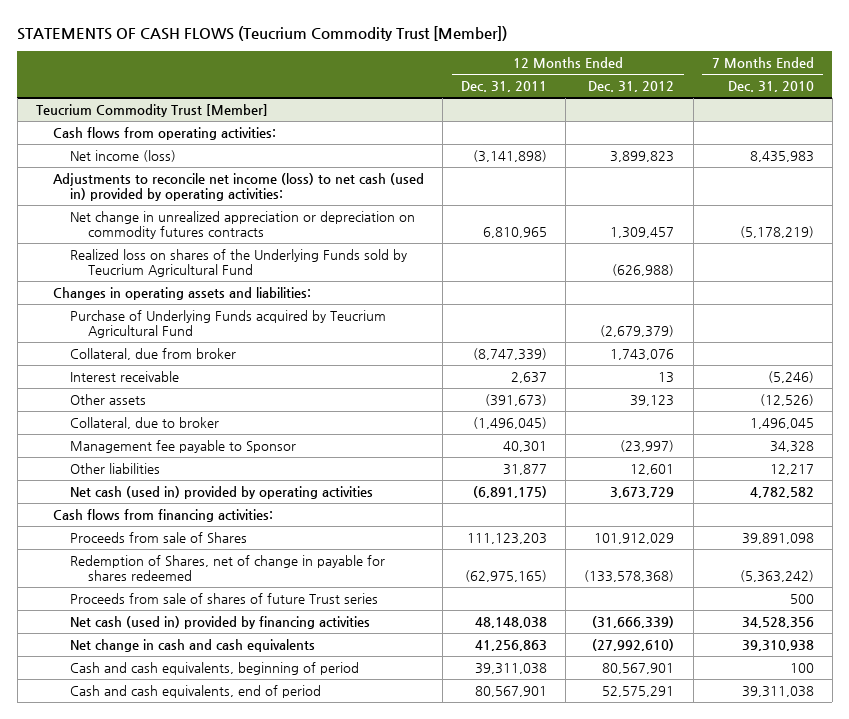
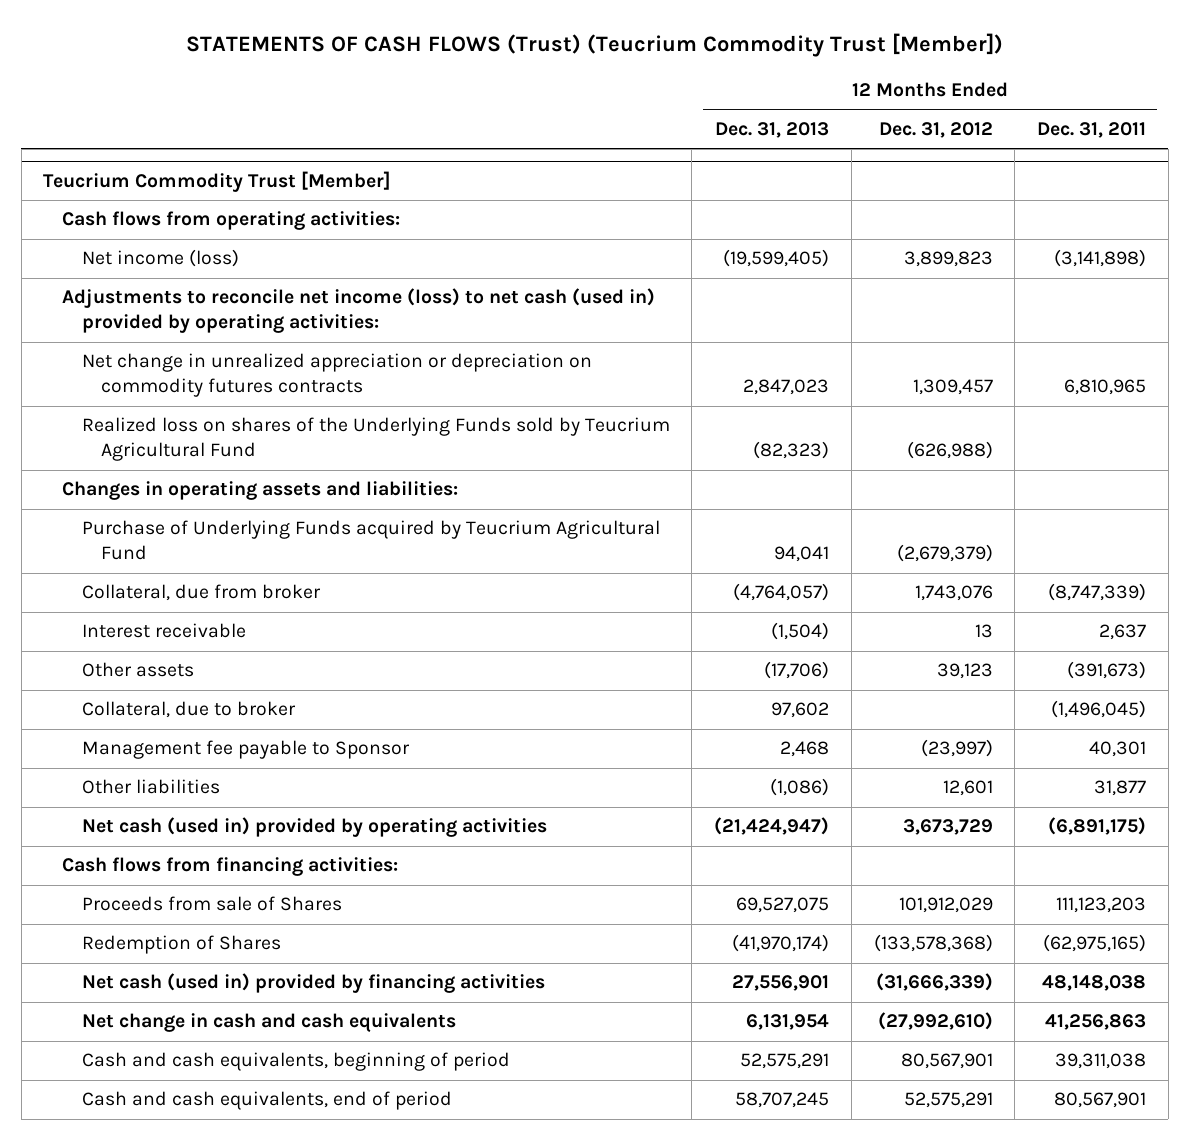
- STATEMENTS OF CASH FLOWS (Teucrium Commodity Trust [Member])
+ STATEMENTS OF CASH FLOWS (Trust) (Teucrium Commodity Trust [Member])
- | 12 Months Ended Dec. 31, 2011 | 12 Months Ended Dec. 31, 2012 | 7 Months Ended Dec. 31, 2010
+ | 12 Months Ended Dec. 31, 2013 | 12 Months Ended Dec. 31, 2012 | 12 Months Ended Dec. 31, 2011
@ Teucrium Commodity Trust [Member]
- Redemption of Shares, net of change in payable for shares redeemed | (62,975,165) | (133,578,368) | (5,363,242)
- Proceeds from sale of shares of future Trust series | | | 500
+ Redemption of Shares | (41,970,174) | (133,578,368) | (62,975,165)

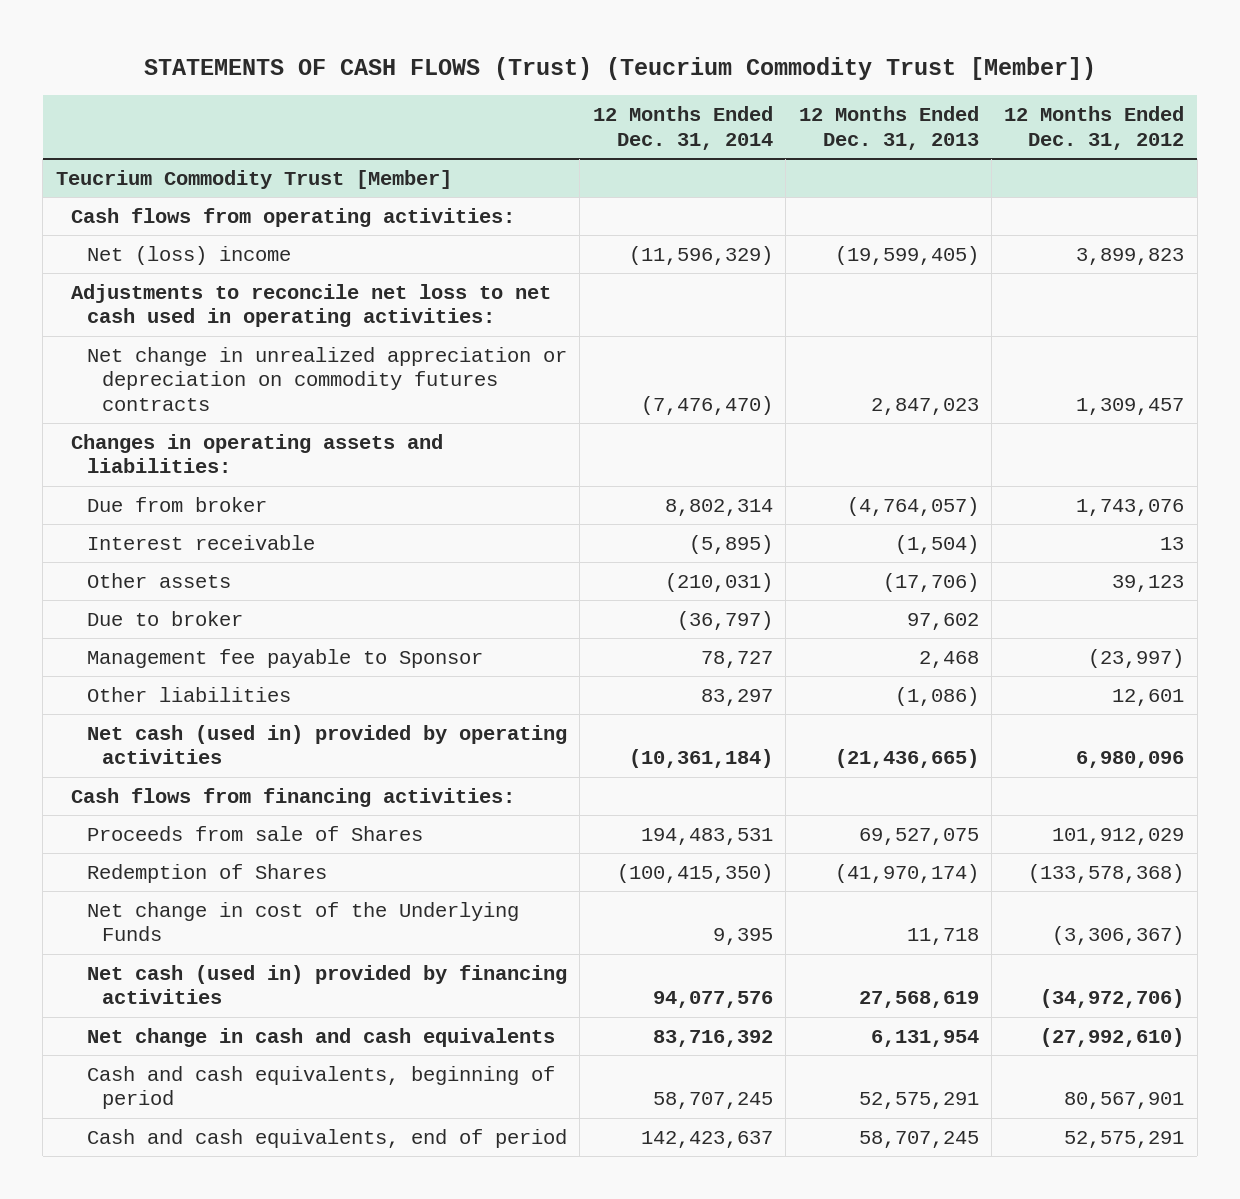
- | 12 Months Ended Dec. 31, 2013 | 12 Months Ended Dec. 31, 2012 | 12 Months Ended Dec. 31, 2011
+ | 12 Months Ended Dec. 31, 2014 | 12 Months Ended Dec. 31, 2013 | 12 Months Ended Dec. 31, 2012
@ Teucrium Commodity Trust [Member]
- Net income (loss) | (19,599,405) | 3,899,823 | (3,141,898)
- Adjustments to reconcile net income (loss) to net cash (used in) provided by operating activities:
+ Net (loss) income | (11,596,329) | (19,599,405) | 3,899,823
+ Adjustments to reconcile net loss to net cash used in operating activities:
- Realized loss on shares of the Underlying Funds sold by Teucrium Agricultural Fund | (82,323) | (626,988) |
- Purchase of Underlying Funds acquired by Teucrium Agricultural Fund | 94,041 | (2,679,379) |
- Collateral, due from broker | (4,764,057) | 1,743,076 | (8,747,339)
+ Due from broker | 8,802,314 | (4,764,057) | 1,743,076
- Collateral, due to broker | 97,602 | | (1,496,045)
+ Due to broker | (36,797) | 97,602 |
- Net cash (used in) provided by operating activities | (21,424,947) | 3,673,729 | (6,891,175)
+ Net cash (used in) provided by operating activities | (10,361,184) | (21,436,665) | 6,980,096
- Net cash (used in) provided by financing activities | 27,556,901 | (31,666,339) | 48,148,038
+ Net change in cost of the Underlying Funds | 9,395 | 11,718 | (3,306,367)
+ Net cash (used in) provided by financing activities | 94,077,576 | 27,568,619 | (34,972,706)

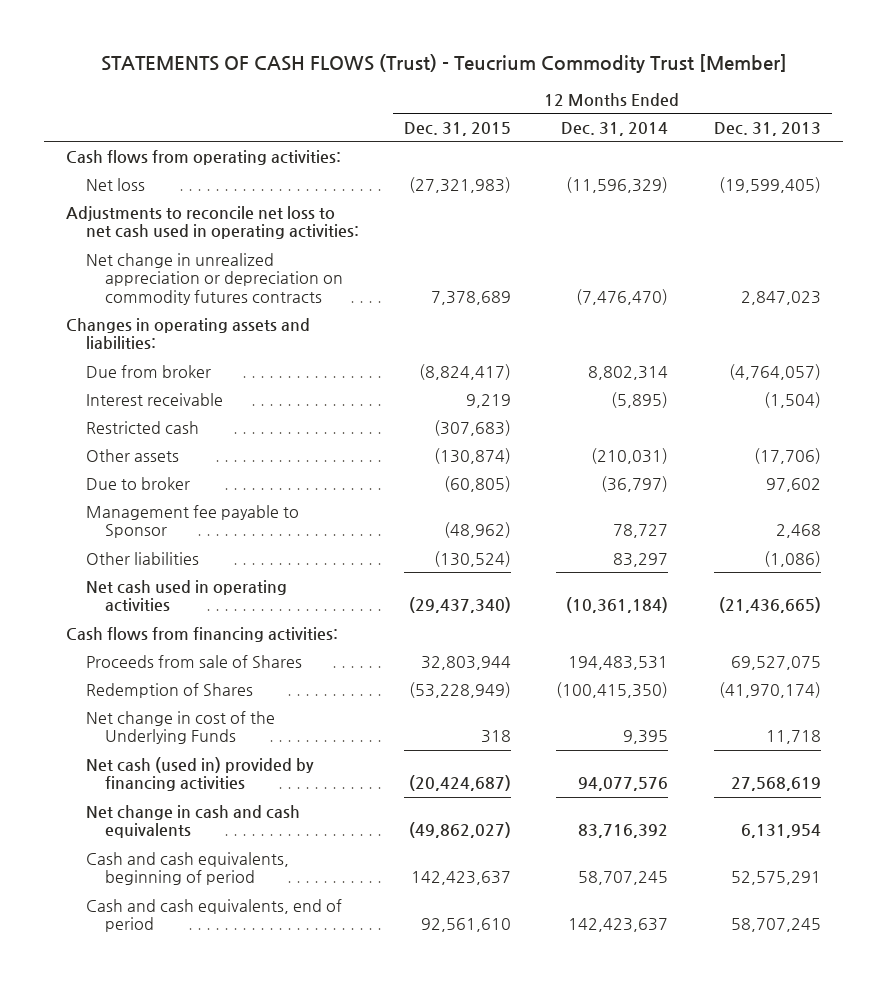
- STATEMENTS OF CASH FLOWS (Trust) (Teucrium Commodity Trust [Member])
+ STATEMENTS OF CASH FLOWS (Trust) - Teucrium Commodity Trust [Member]
- | 12 Months Ended Dec. 31, 2014 | 12 Months Ended Dec. 31, 2013 | 12 Months Ended Dec. 31, 2012
+ | 12 Months Ended Dec. 31, 2015 | 12 Months Ended Dec. 31, 2014 | 12 Months Ended Dec. 31, 2013
- Teucrium Commodity Trust [Member]
- Net (loss) income | (11,596,329) | (19,599,405) | 3,899,823
+ Net loss | (27,321,983) | (11,596,329) | (19,599,405)
+ Restricted cash | (307,683) | |
- Net cash (used in) provided by operating activities | (10,361,184) | (21,436,665) | 6,980,096
+ Net cash used in operating activities | (29,437,340) | (10,361,184) | (21,436,665)

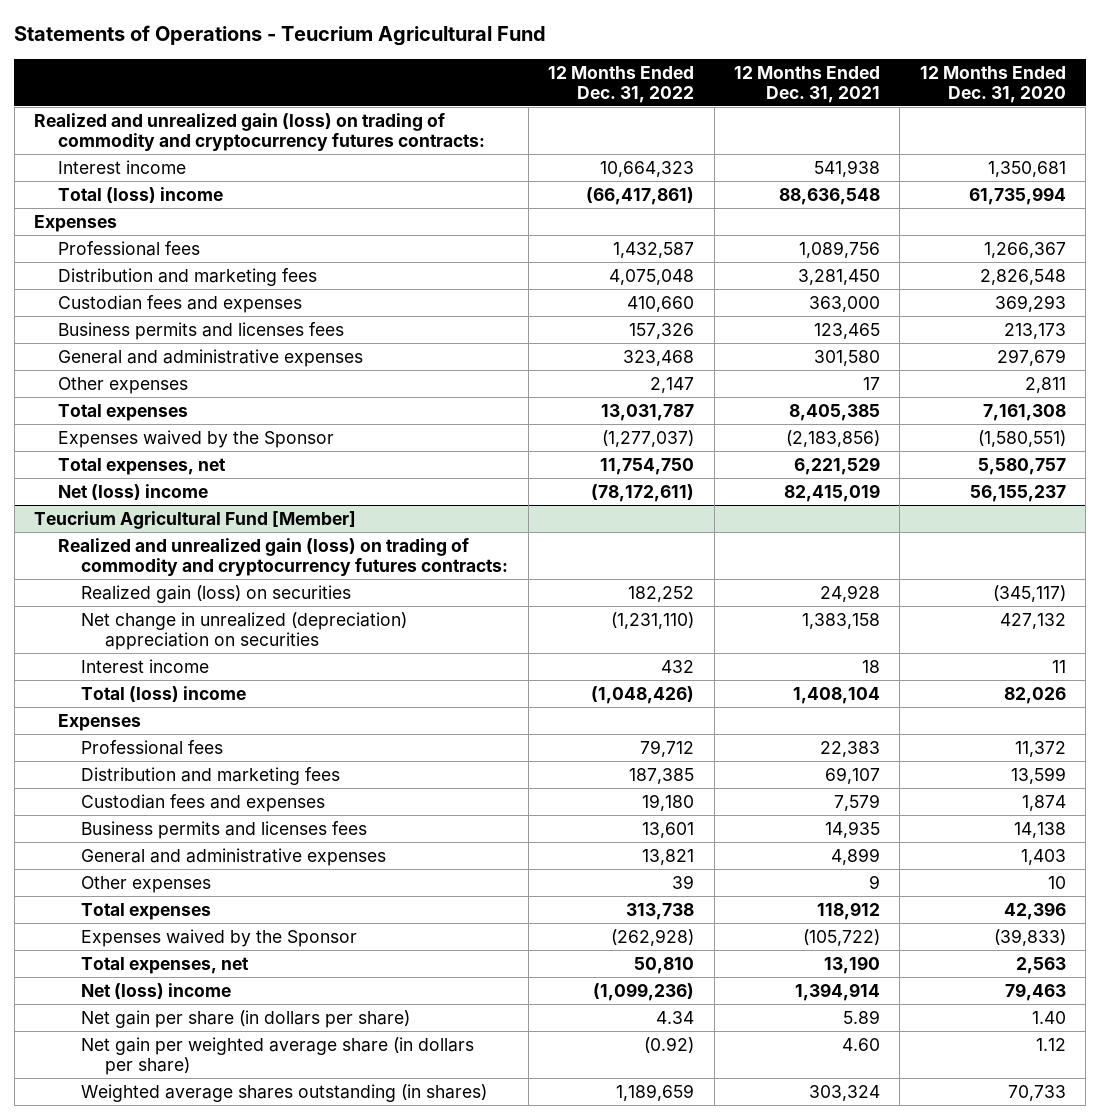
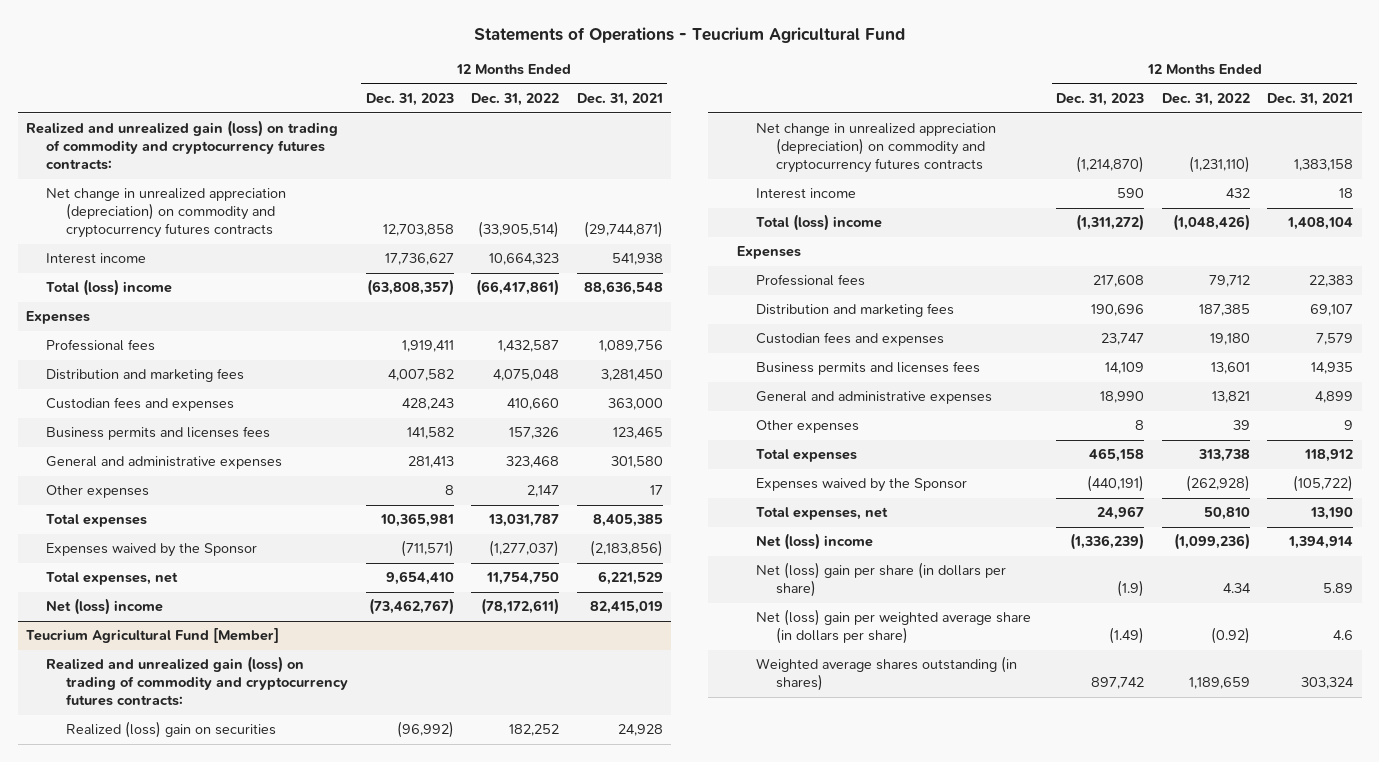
- | 12 Months Ended Dec. 31, 2022 | 12 Months Ended Dec. 31, 2021 | 12 Months Ended Dec. 31, 2020
+ | 12 Months Ended Dec. 31, 2023 | 12 Months Ended Dec. 31, 2022 | 12 Months Ended Dec. 31, 2021
+ Net change in unrealized appreciation (depreciation) on commodity and cryptocurrency futures contracts | 12,703,858 | (33,905,514) | (29,744,871)
@ Teucrium Agricultural Fund [Member]
- Realized gain (loss) on securities | 182,252 | 24,928 | (345,117)
- Net change in unrealized (depreciation) appreciation on securities | (1,231,110) | 1,383,158 | 427,132
+ Realized (loss) gain on securities | (96,992) | 182,252 | 24,928
+ Net change in unrealized appreciation (depreciation) on commodity and cryptocurrency futures contracts | (1,214,870) | (1,231,110) | 1,383,158
- Net gain per share (in dollars per share) | 4.34 | 5.89 | 1.40
- Net gain per weighted average share (in dollars per share) | (0.92) | 4.60 | 1.12
+ Net (loss) gain per share (in dollars per share) | (1.9) | 4.34 | 5.89
+ Net (loss) gain per weighted average share (in dollars per share) | (1.49) | (0.92) | 4.6

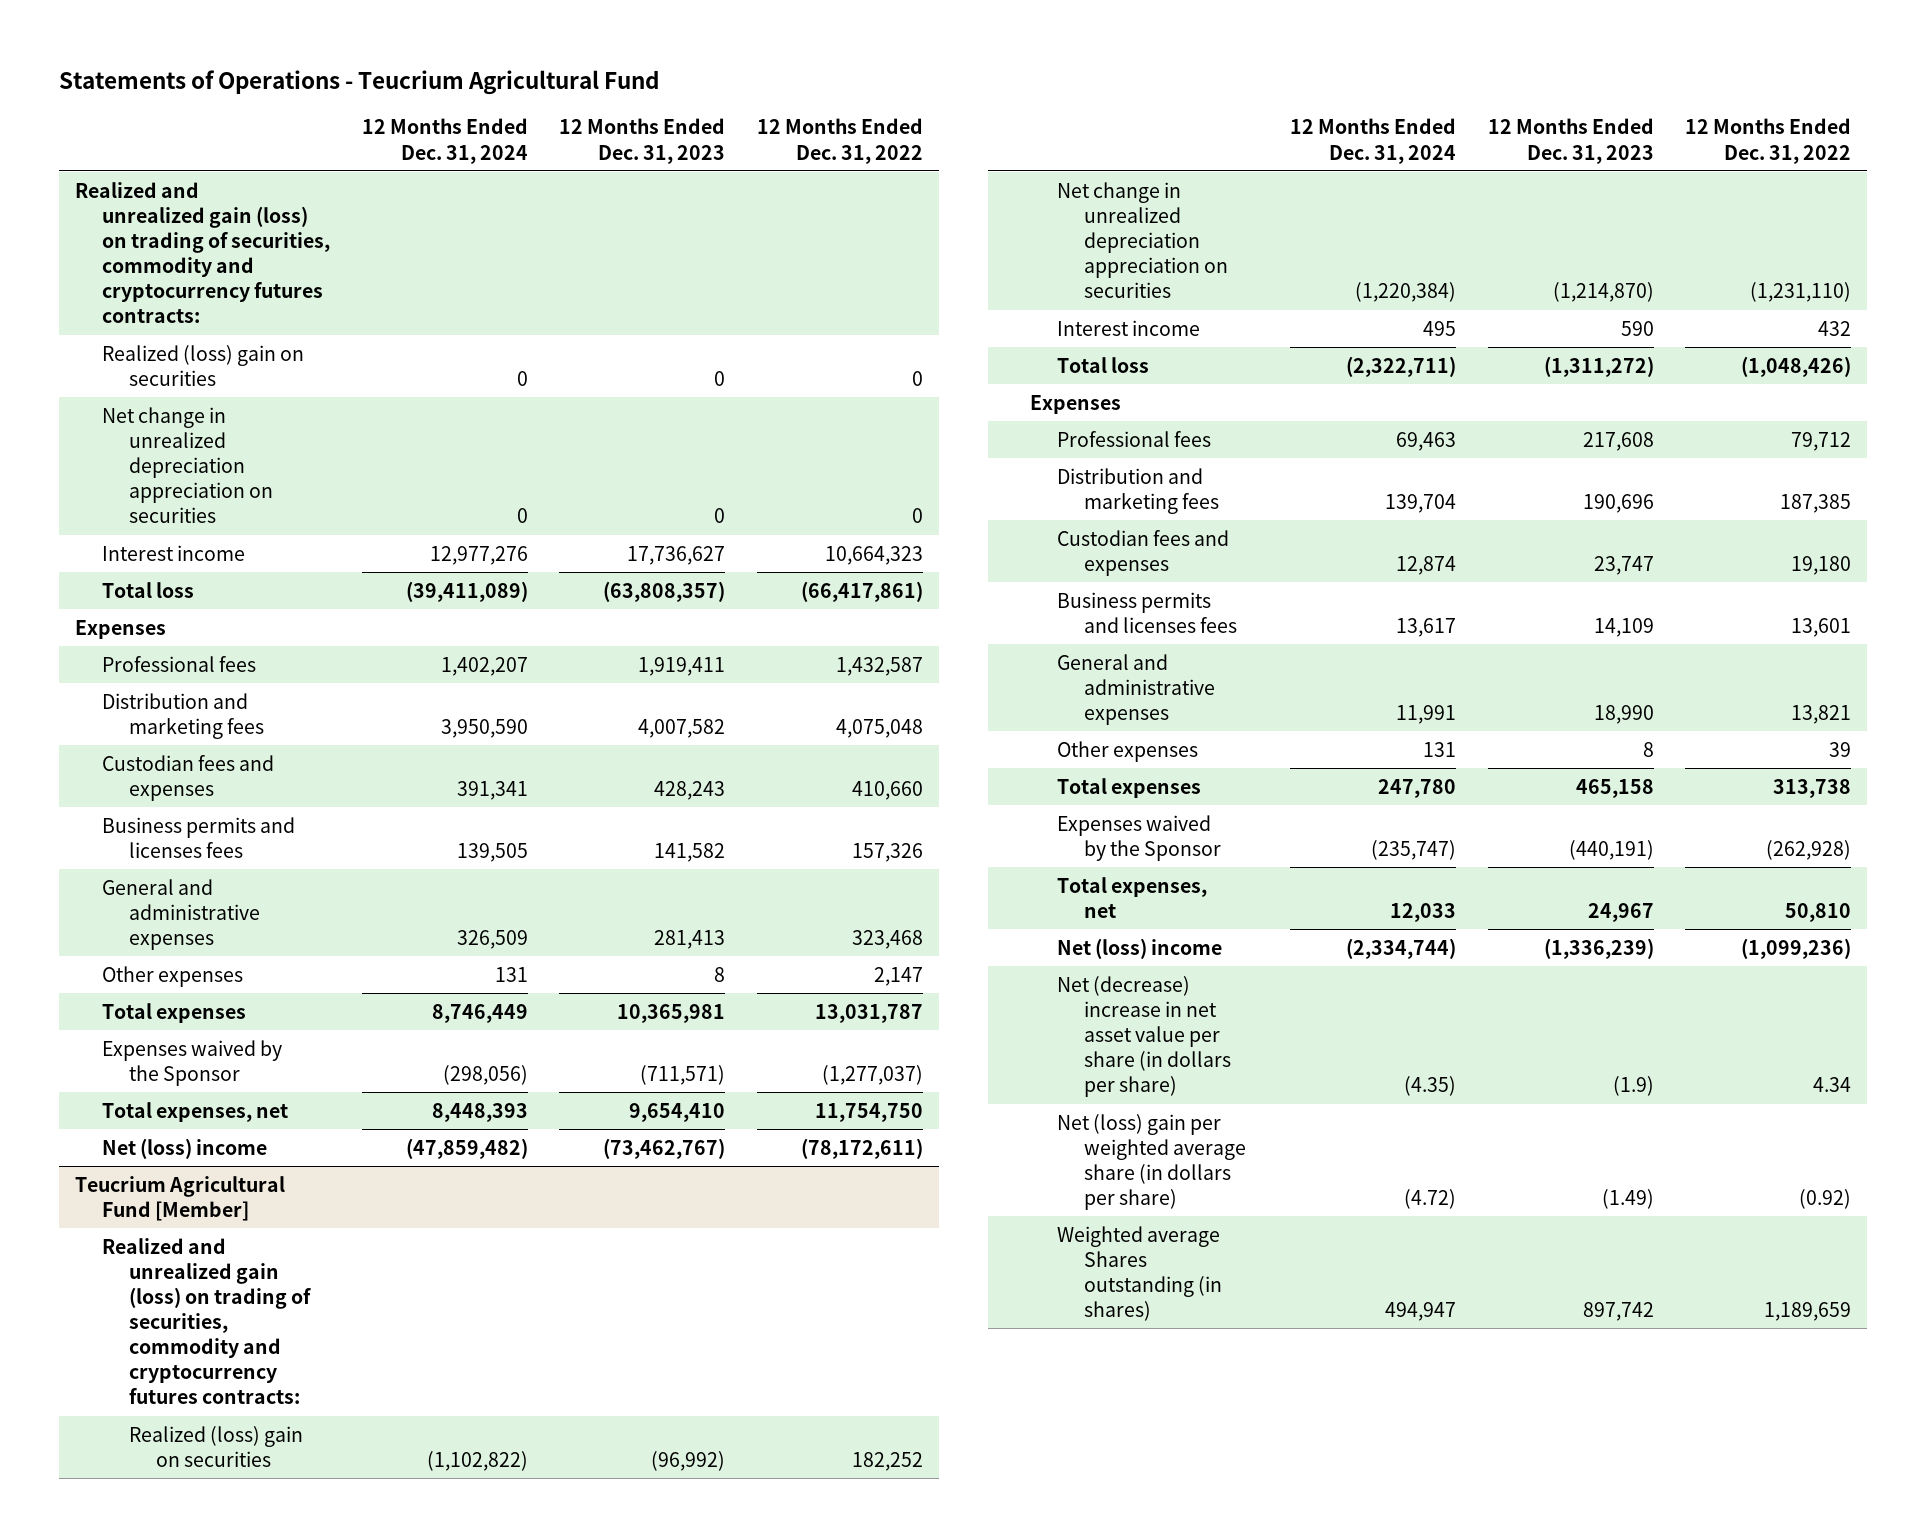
- | 12 Months Ended Dec. 31, 2023 | 12 Months Ended Dec. 31, 2022 | 12 Months Ended Dec. 31, 2021
+ | 12 Months Ended Dec. 31, 2024 | 12 Months Ended Dec. 31, 2023 | 12 Months Ended Dec. 31, 2022
- Realized and unrealized gain (loss) on trading of commodity and cryptocurrency futures contracts:
- Net change in unrealized appreciation (depreciation) on commodity and cryptocurrency futures contracts | 12,703,858 | (33,905,514) | (29,744,871)
+ Realized and unrealized gain (loss) on trading of securities, commodity and cryptocurrency futures contracts:
+ Realized (loss) gain on securities | 0 | 0 | 0
+ Net change in unrealized depreciation appreciation on securities | 0 | 0 | 0
- Total (loss) income | (63,808,357) | (66,417,861) | 88,636,548
+ Total loss | (39,411,089) | (63,808,357) | (66,417,861)
@ Teucrium Agricultural Fund [Member]
- Realized and unrealized gain (loss) on trading of commodity and cryptocurrency futures contracts:
+ Realized and unrealized gain (loss) on trading of securities, commodity and cryptocurrency futures contracts:
- Net change in unrealized appreciation (depreciation) on commodity and cryptocurrency futures contracts | (1,214,870) | (1,231,110) | 1,383,158
+ Net change in unrealized depreciation appreciation on securities | (1,220,384) | (1,214,870) | (1,231,110)
- Total (loss) income | (1,311,272) | (1,048,426) | 1,408,104
+ Total loss | (2,322,711) | (1,311,272) | (1,048,426)
- Net (loss) gain per share (in dollars per share) | (1.9) | 4.34 | 5.89
+ Net (decrease) increase in net asset value per share (in dollars per share) | (4.35) | (1.9) | 4.34
- Weighted average shares outstanding (in shares) | 897,742 | 1,189,659 | 303,324
+ Weighted average Shares outstanding (in shares) | 494,947 | 897,742 | 1,189,659

